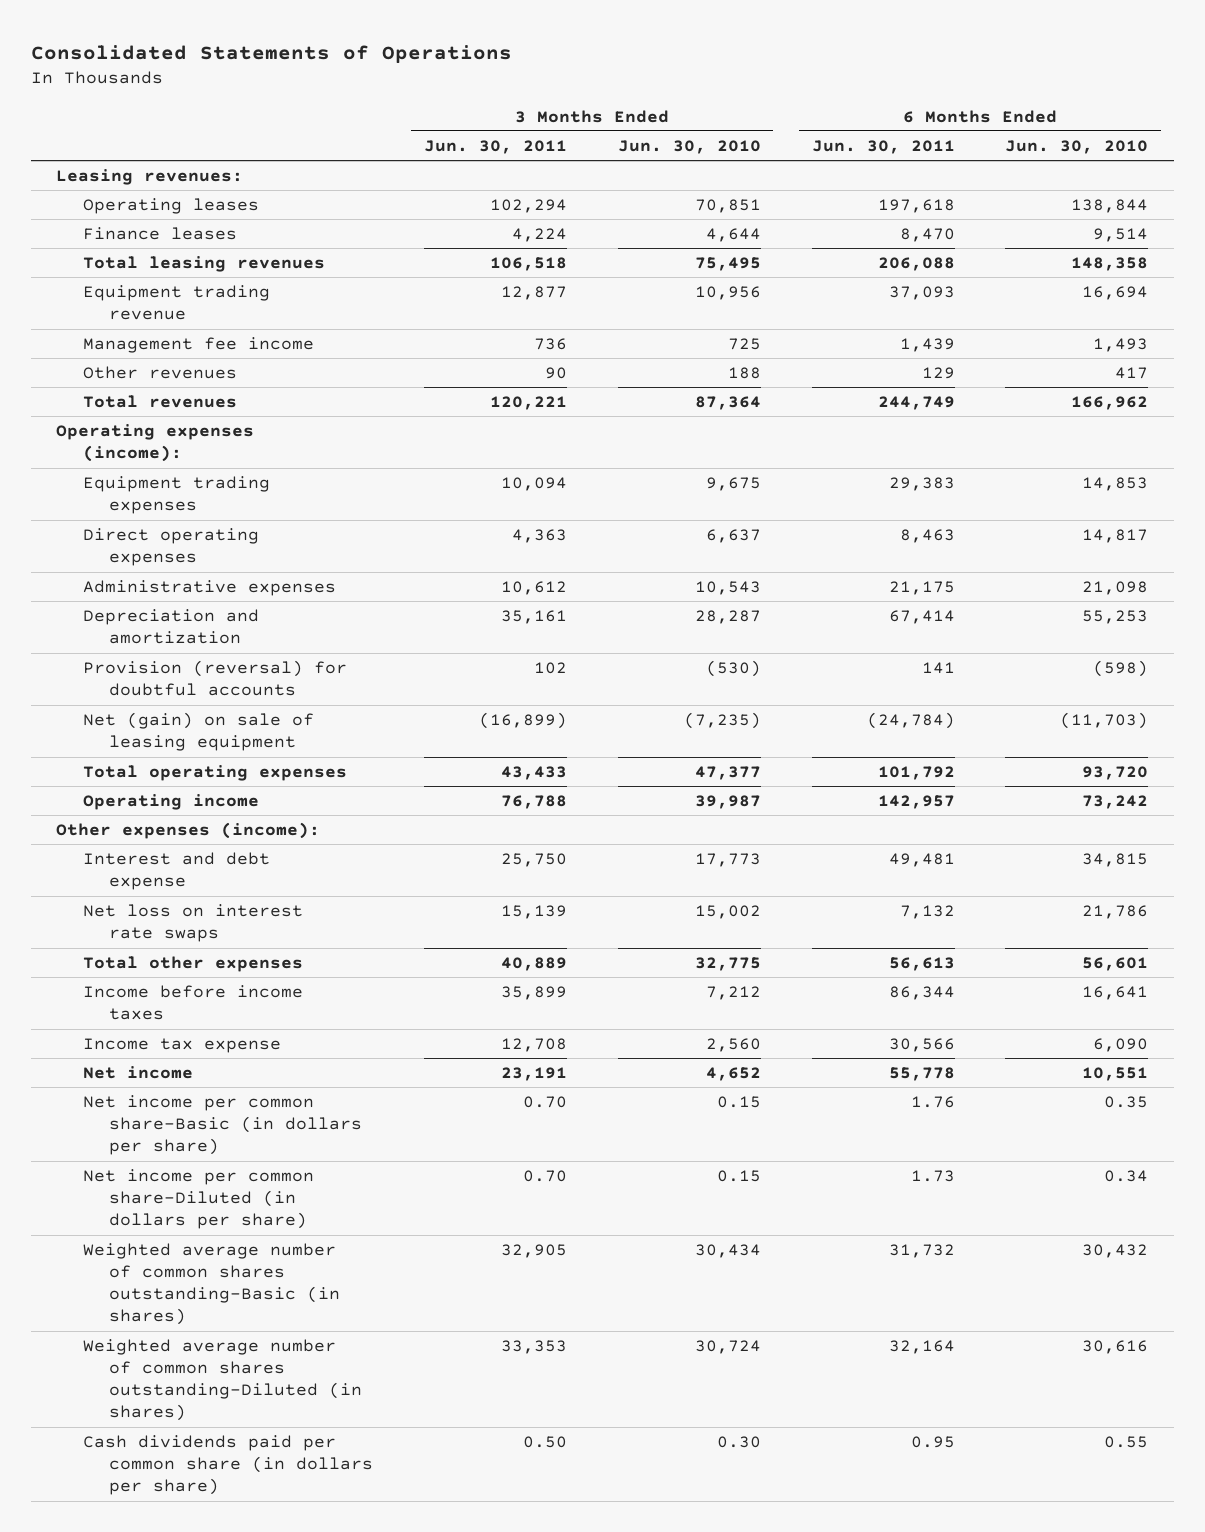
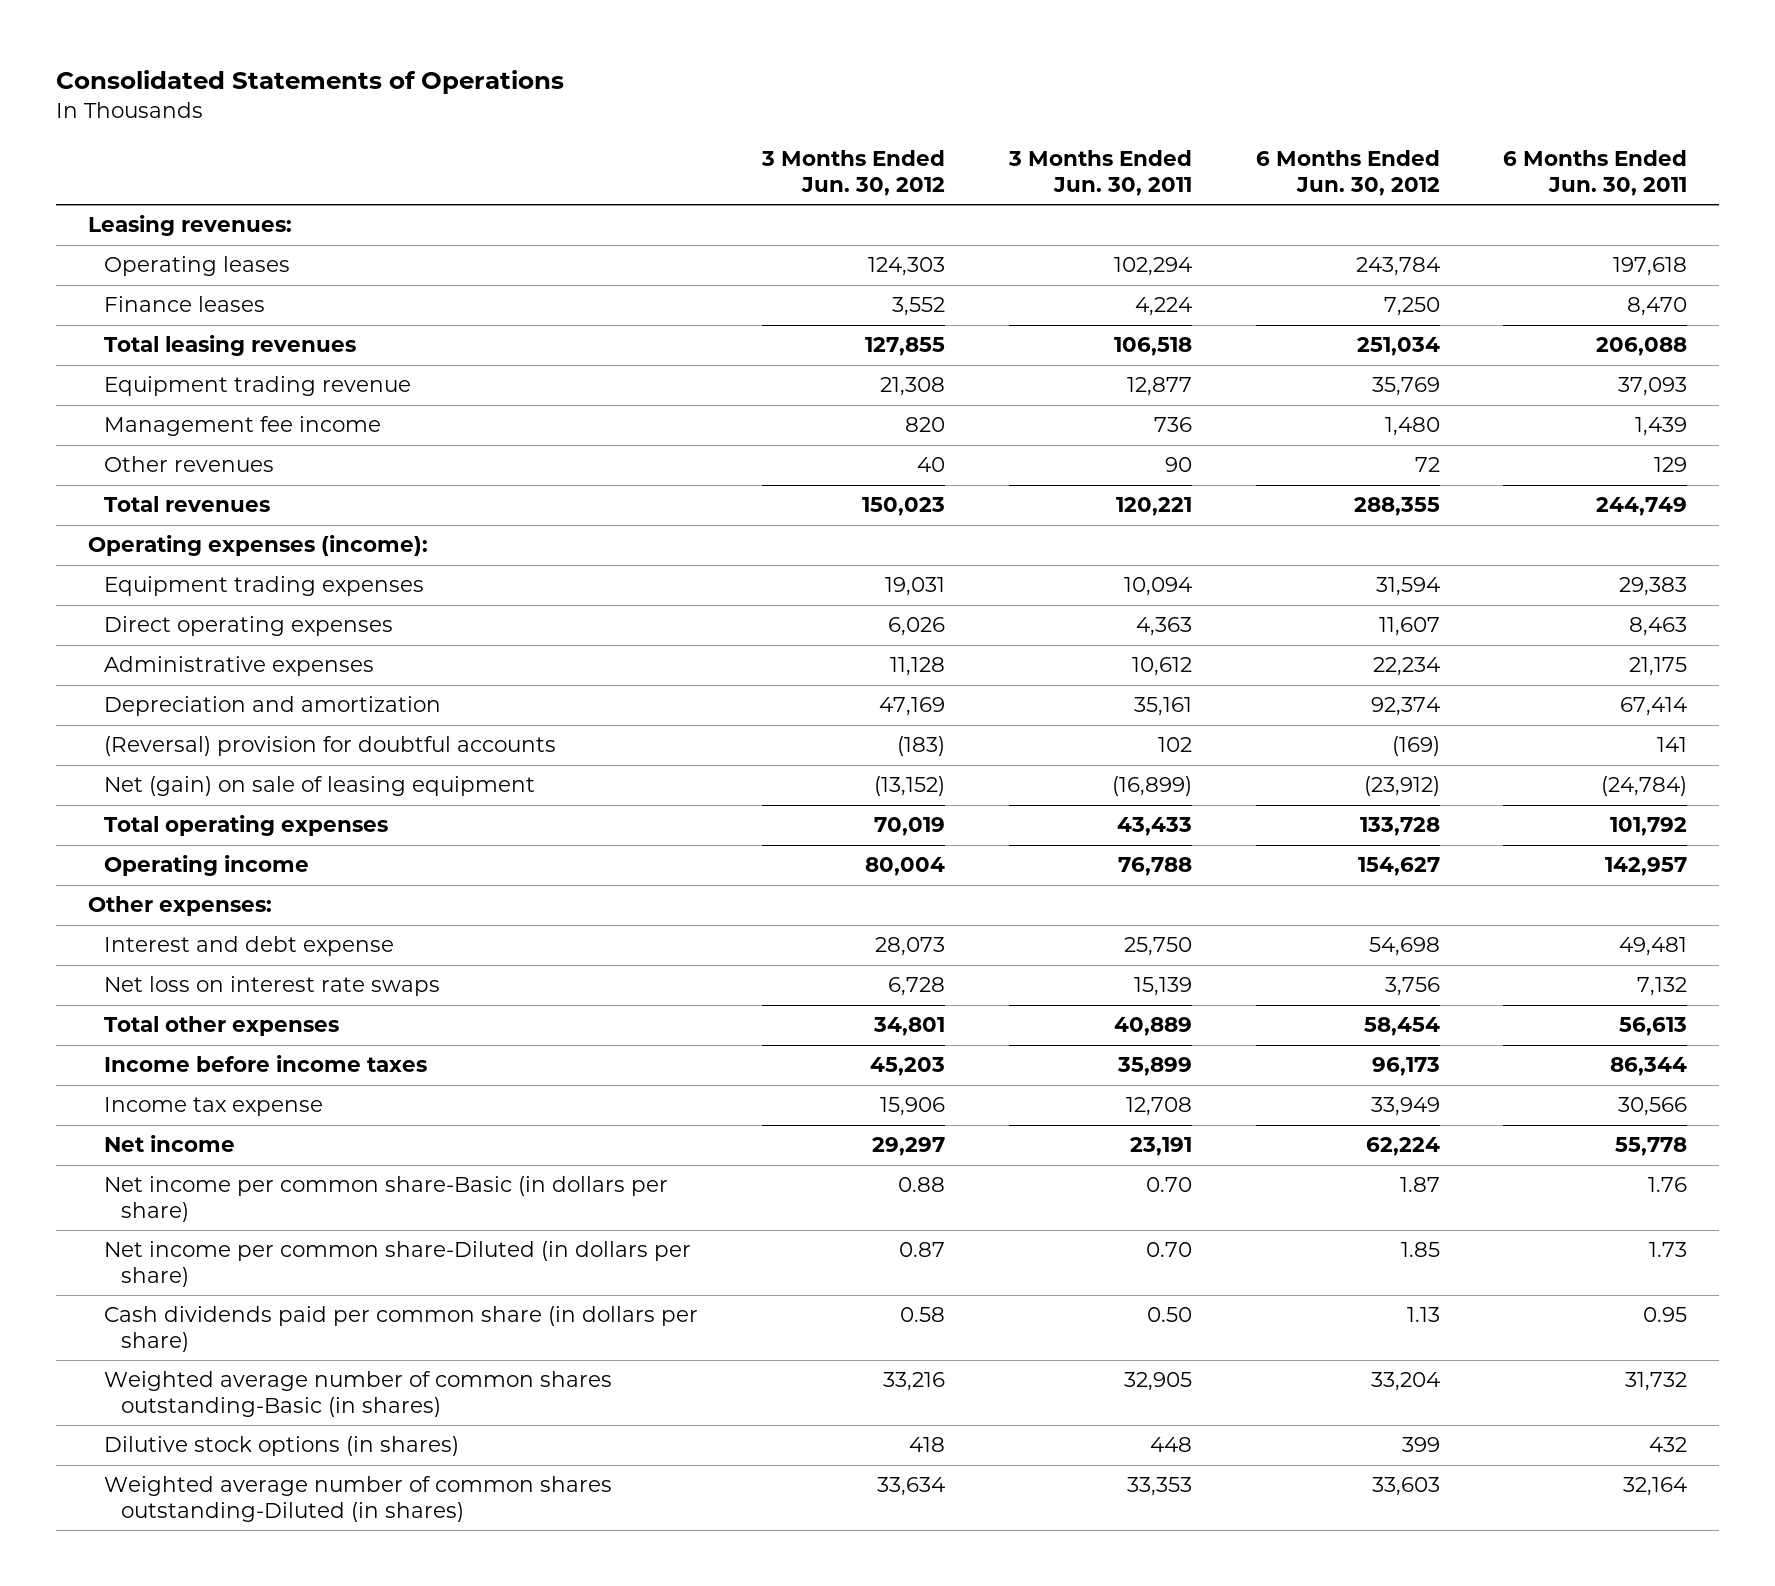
- | 3 Months Ended Jun. 30, 2011 | 3 Months Ended Jun. 30, 2010 | 6 Months Ended Jun. 30, 2011 | 6 Months Ended Jun. 30, 2010
+ | 3 Months Ended Jun. 30, 2012 | 3 Months Ended Jun. 30, 2011 | 6 Months Ended Jun. 30, 2012 | 6 Months Ended Jun. 30, 2011
- Provision (reversal) for doubtful accounts | 102 | (530) | 141 | (598)
+ (Reversal) provision for doubtful accounts | (183) | 102 | (169) | 141
- Other expenses (income):
+ Other expenses:
moved up: Cash dividends paid per common share (in dollars per share) | 0.58 | 0.50 | 1.13 | 0.95
+ Dilutive stock options (in shares) | 418 | 448 | 399 | 432

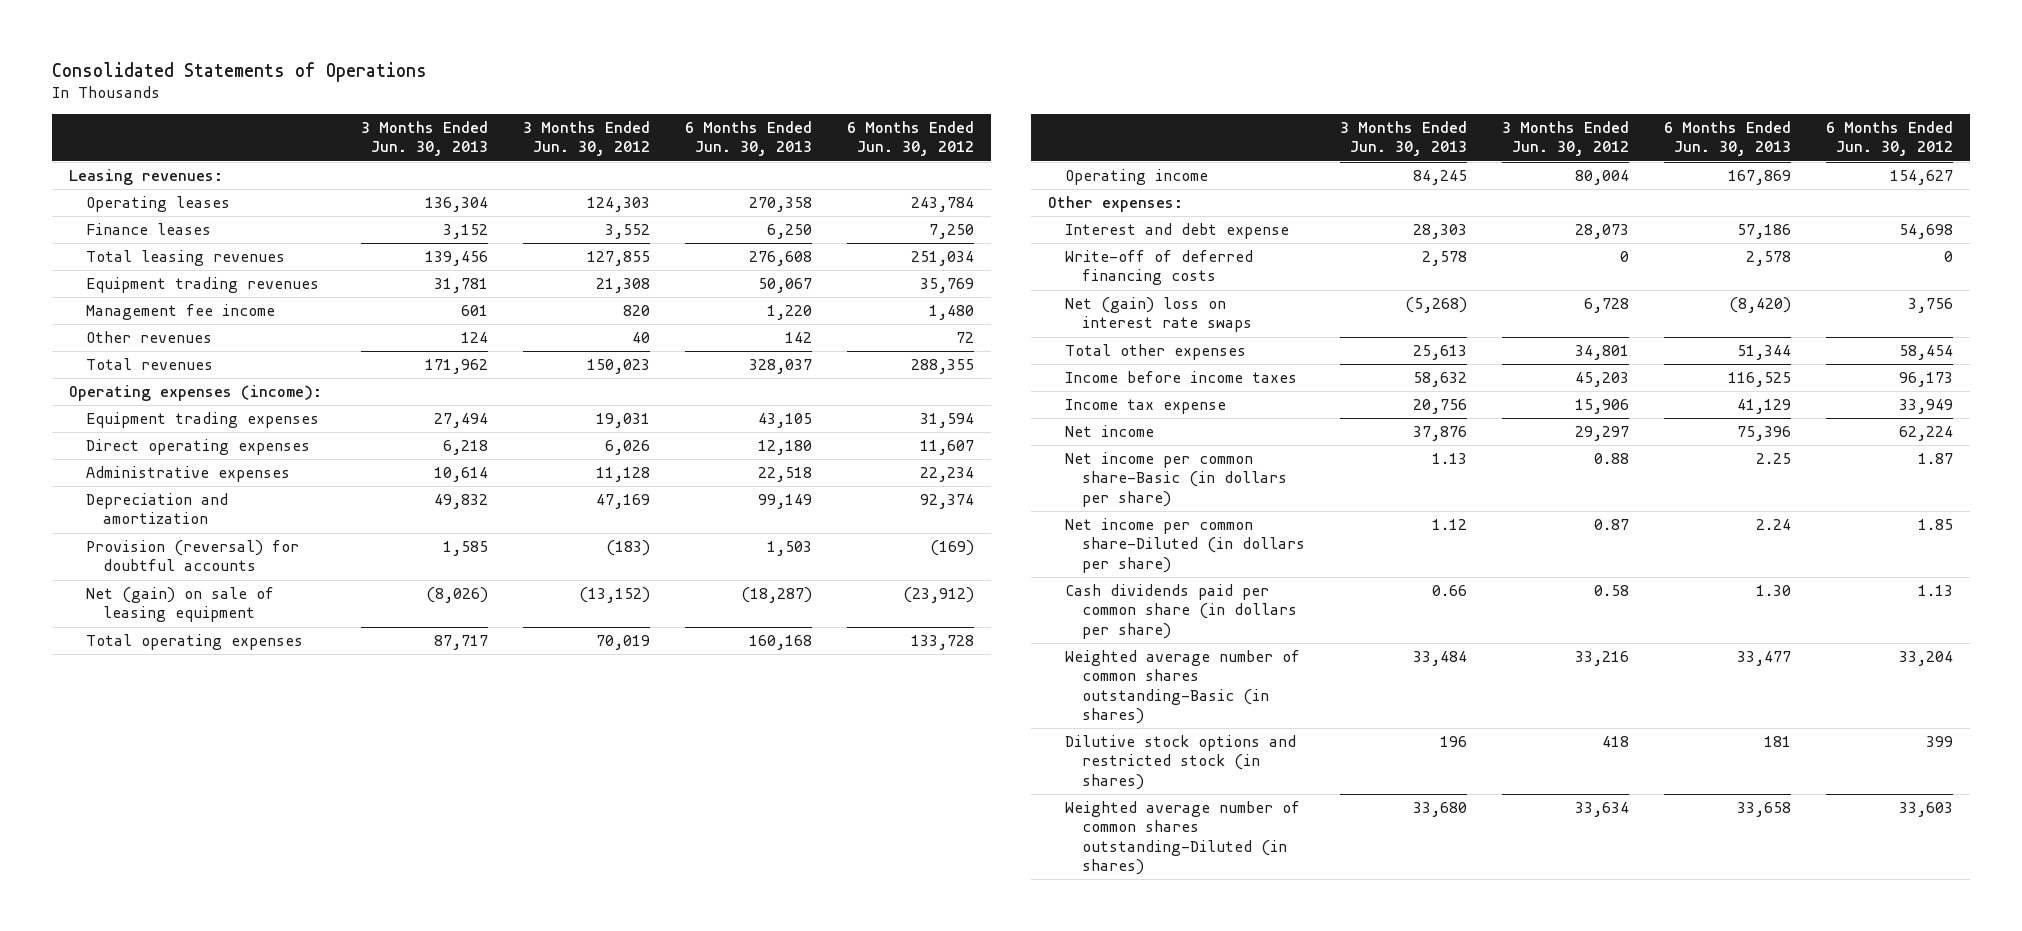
- | 3 Months Ended Jun. 30, 2012 | 3 Months Ended Jun. 30, 2011 | 6 Months Ended Jun. 30, 2012 | 6 Months Ended Jun. 30, 2011
+ | 3 Months Ended Jun. 30, 2013 | 3 Months Ended Jun. 30, 2012 | 6 Months Ended Jun. 30, 2013 | 6 Months Ended Jun. 30, 2012
- Equipment trading revenue | 21,308 | 12,877 | 35,769 | 37,093
+ Equipment trading revenues | 31,781 | 21,308 | 50,067 | 35,769
- (Reversal) provision for doubtful accounts | (183) | 102 | (169) | 141
+ Provision (reversal) for doubtful accounts | 1,585 | (183) | 1,503 | (169)
- Net loss on interest rate swaps | 6,728 | 15,139 | 3,756 | 7,132
+ Write-off of deferred financing costs | 2,578 | 0 | 2,578 | 0
+ Net (gain) loss on interest rate swaps | (5,268) | 6,728 | (8,420) | 3,756
- Dilutive stock options (in shares) | 418 | 448 | 399 | 432
+ Dilutive stock options and restricted stock (in shares) | 196 | 418 | 181 | 399

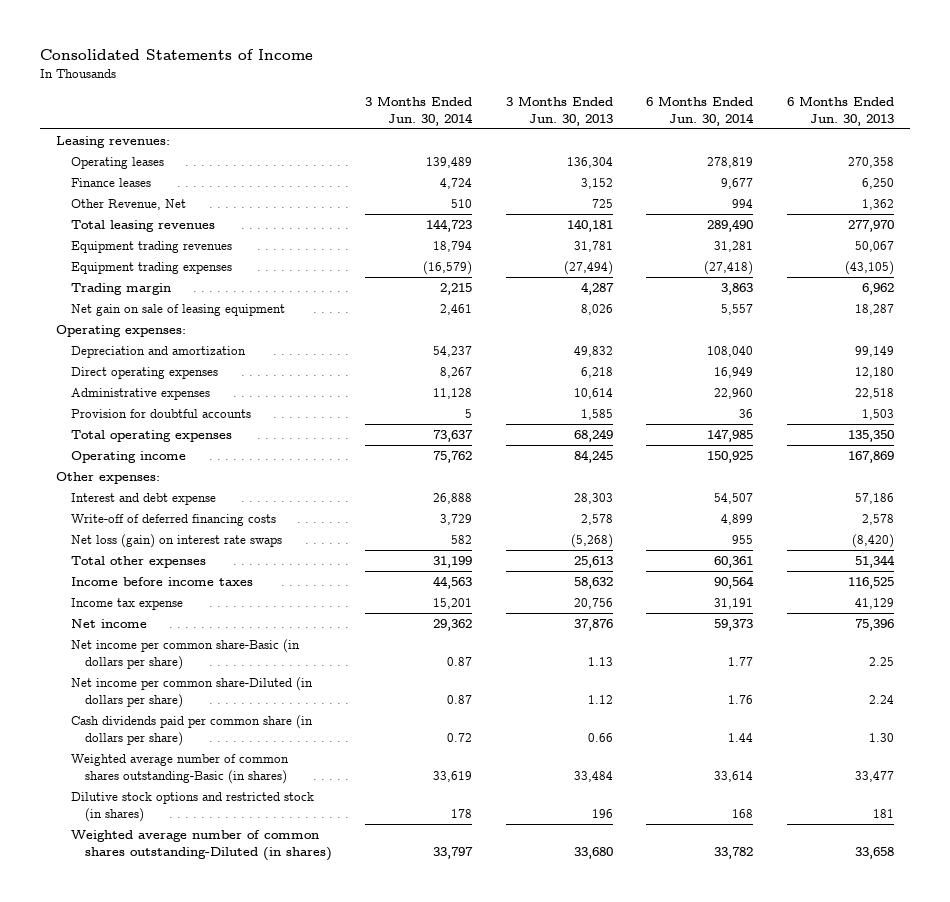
- Consolidated Statements of Operations
+ Consolidated Statements of Income
- | 3 Months Ended Jun. 30, 2013 | 3 Months Ended Jun. 30, 2012 | 6 Months Ended Jun. 30, 2013 | 6 Months Ended Jun. 30, 2012
+ | 3 Months Ended Jun. 30, 2014 | 3 Months Ended Jun. 30, 2013 | 6 Months Ended Jun. 30, 2014 | 6 Months Ended Jun. 30, 2013
- Total leasing revenues | 139,456 | 127,855 | 276,608 | 251,034
+ Other Revenue, Net | 510 | 725 | 994 | 1,362
+ Total leasing revenues | 144,723 | 140,181 | 289,490 | 277,970
- Management fee income | 601 | 820 | 1,220 | 1,480
- Other revenues | 124 | 40 | 142 | 72
- Total revenues | 171,962 | 150,023 | 328,037 | 288,355
- Operating expenses (income):
- Equipment trading expenses | 27,494 | 19,031 | 43,105 | 31,594
+ Equipment trading expenses | (16,579) | (27,494) | (27,418) | (43,105)
+ Trading margin | 2,215 | 4,287 | 3,863 | 6,962
+ Net gain on sale of leasing equipment | 2,461 | 8,026 | 5,557 | 18,287
+ Operating expenses:
moved up: Depreciation and amortization | 54,237 | 49,832 | 108,040 | 99,149
- Provision (reversal) for doubtful accounts | 1,585 | (183) | 1,503 | (169)
- Net (gain) on sale of leasing equipment | (8,026) | (13,152) | (18,287) | (23,912)
- Total operating expenses | 87,717 | 70,019 | 160,168 | 133,728
+ Provision for doubtful accounts | 5 | 1,585 | 36 | 1,503
+ Total operating expenses | 73,637 | 68,249 | 147,985 | 135,350
- Net (gain) loss on interest rate swaps | (5,268) | 6,728 | (8,420) | 3,756
+ Net loss (gain) on interest rate swaps | 582 | (5,268) | 955 | (8,420)

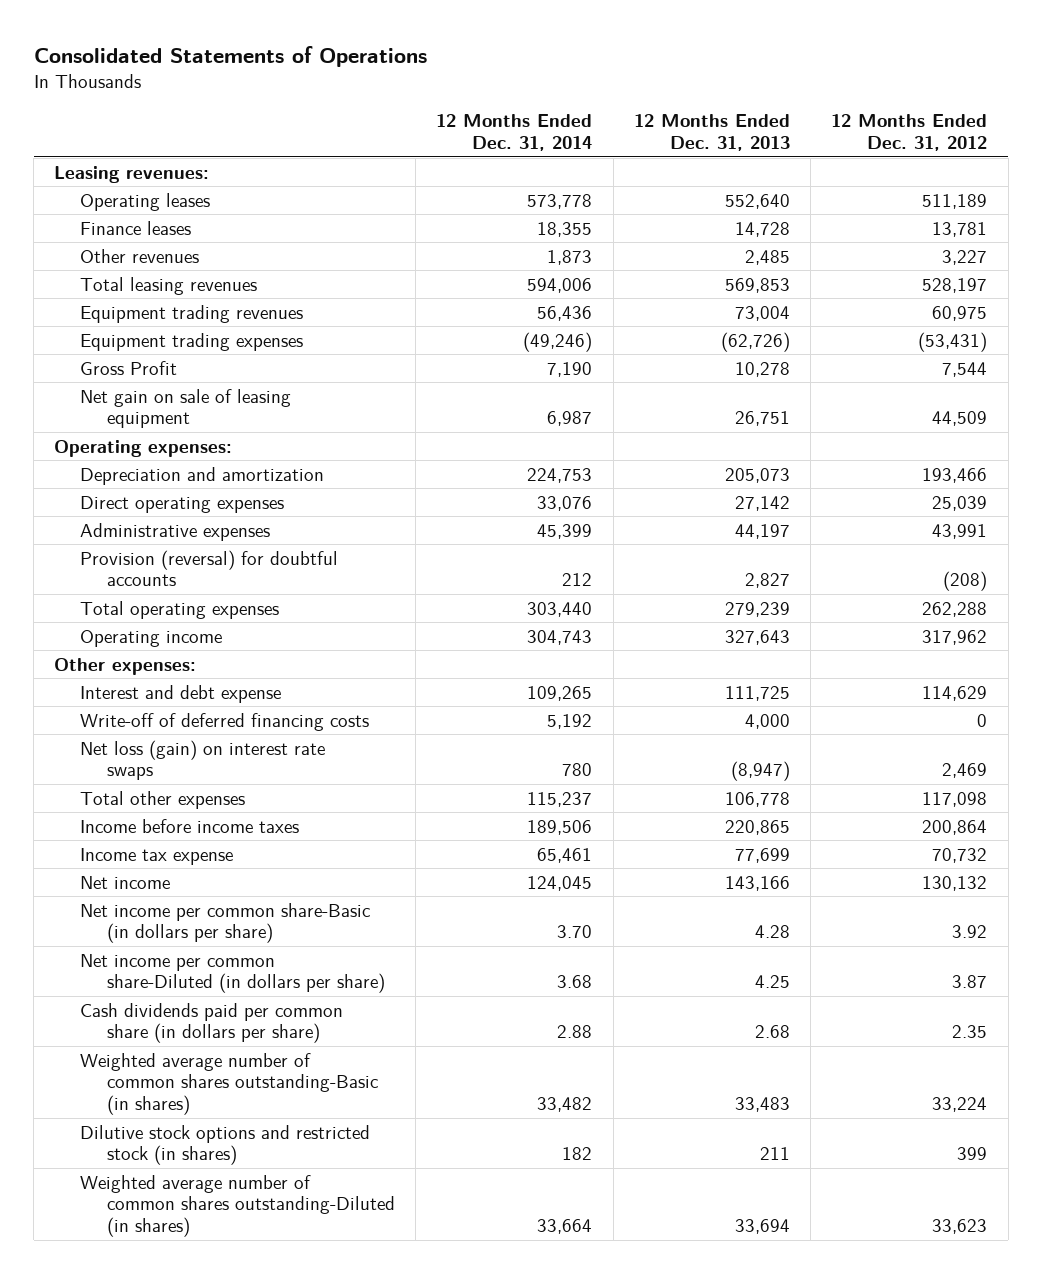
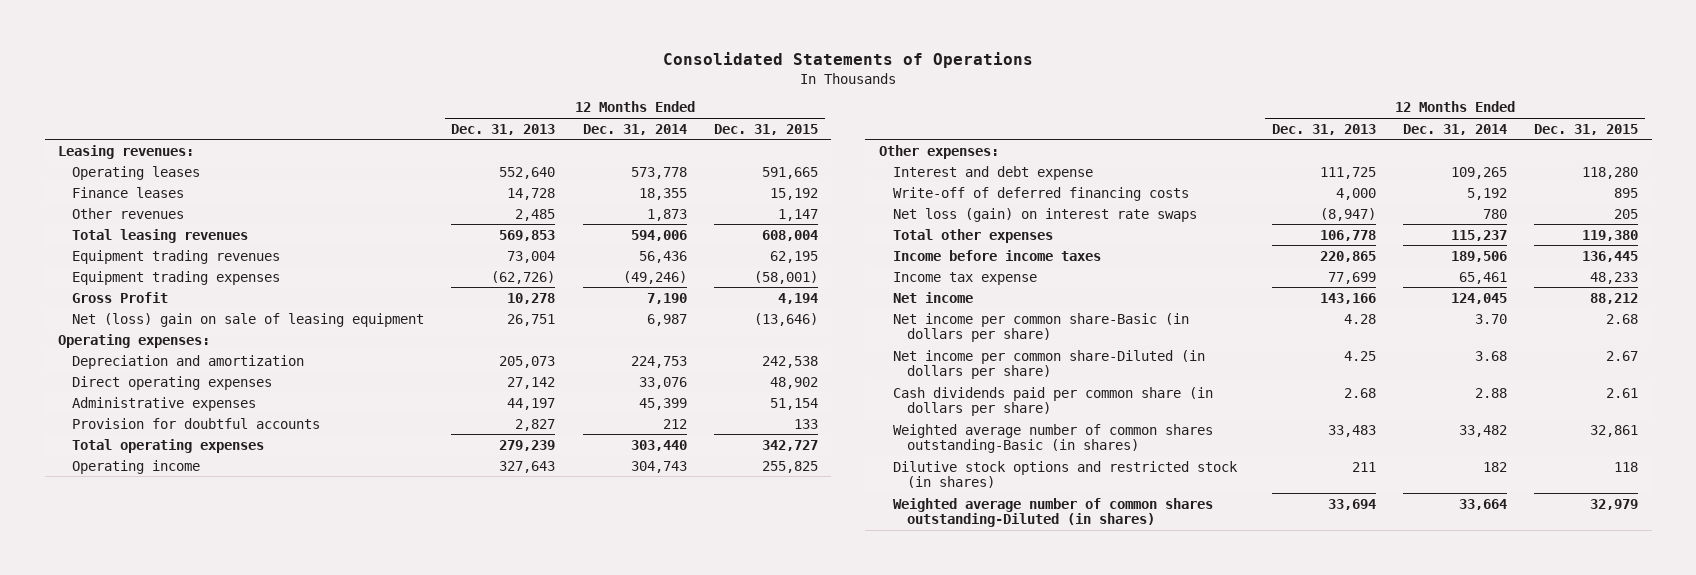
- | 12 Months Ended Dec. 31, 2014 | 12 Months Ended Dec. 31, 2013 | 12 Months Ended Dec. 31, 2012
+ | 12 Months Ended Dec. 31, 2013 | 12 Months Ended Dec. 31, 2014 | 12 Months Ended Dec. 31, 2015
- Net gain on sale of leasing equipment | 6,987 | 26,751 | 44,509
+ Net (loss) gain on sale of leasing equipment | 26,751 | 6,987 | (13,646)
- Provision (reversal) for doubtful accounts | 212 | 2,827 | (208)
+ Provision for doubtful accounts | 2,827 | 212 | 133

